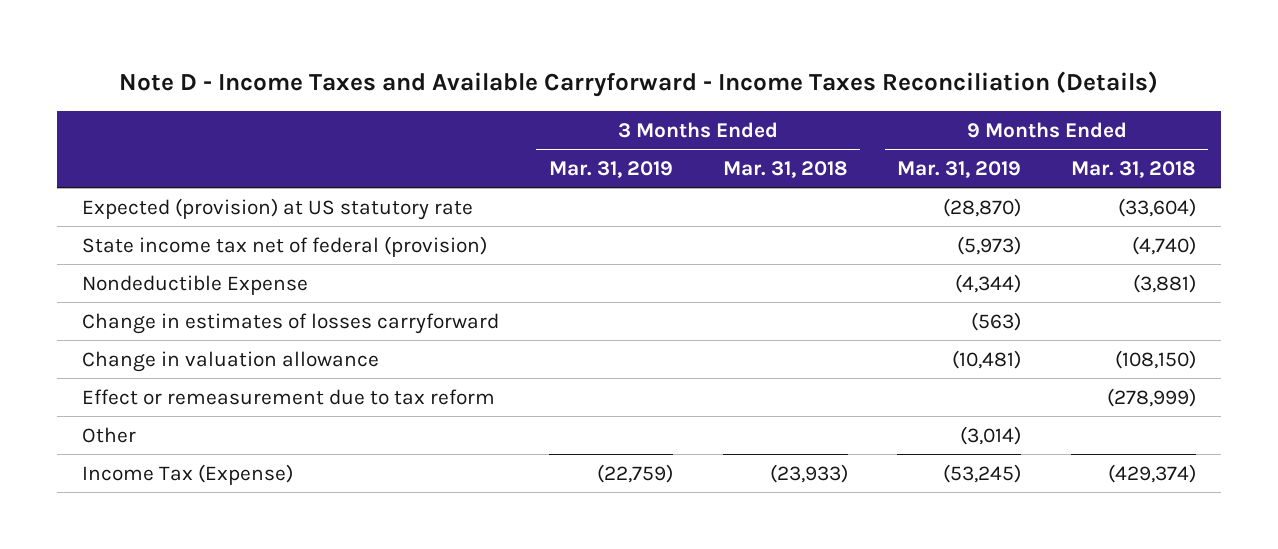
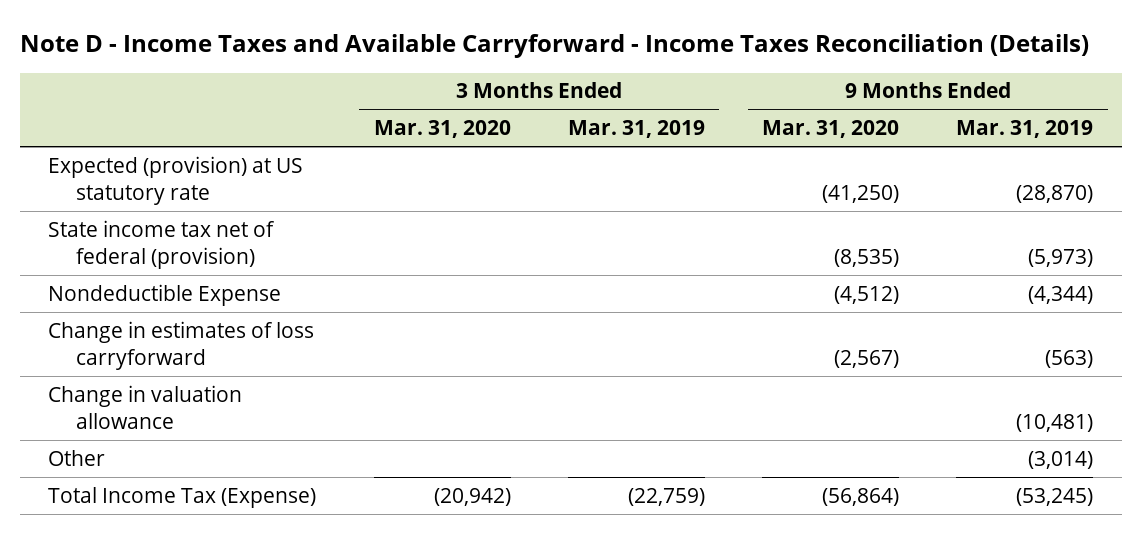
- | 3 Months Ended Mar. 31, 2019 | 3 Months Ended Mar. 31, 2018 | 9 Months Ended Mar. 31, 2019 | 9 Months Ended Mar. 31, 2018
+ | 3 Months Ended Mar. 31, 2020 | 3 Months Ended Mar. 31, 2019 | 9 Months Ended Mar. 31, 2020 | 9 Months Ended Mar. 31, 2019
- Change in estimates of losses carryforward | | | (563) |
+ Change in estimates of loss carryforward | | | (2,567) | (563)
- Effect or remeasurement due to tax reform | | | | (278,999)
- Income Tax (Expense) | (22,759) | (23,933) | (53,245) | (429,374)
+ Total Income Tax (Expense) | (20,942) | (22,759) | (56,864) | (53,245)

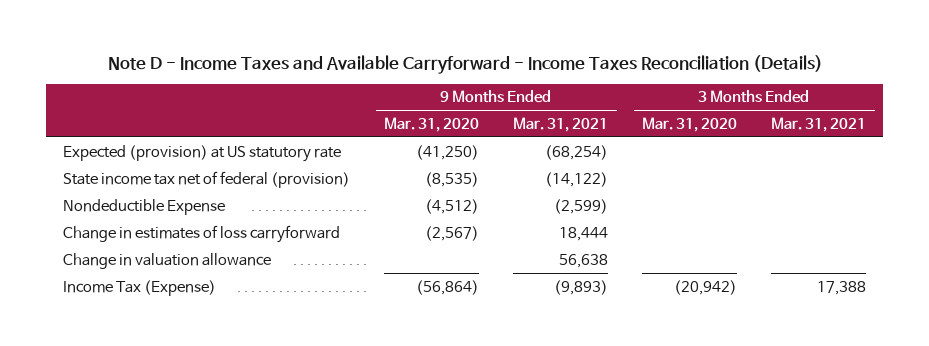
- | 3 Months Ended Mar. 31, 2020 | 3 Months Ended Mar. 31, 2019 | 9 Months Ended Mar. 31, 2020 | 9 Months Ended Mar. 31, 2019
+ | 9 Months Ended Mar. 31, 2020 | 9 Months Ended Mar. 31, 2021 | 3 Months Ended Mar. 31, 2020 | 3 Months Ended Mar. 31, 2021
- Other | | | | (3,014)
- Total Income Tax (Expense) | (20,942) | (22,759) | (56,864) | (53,245)
+ Income Tax (Expense) | (56,864) | (9,893) | (20,942) | 17,388

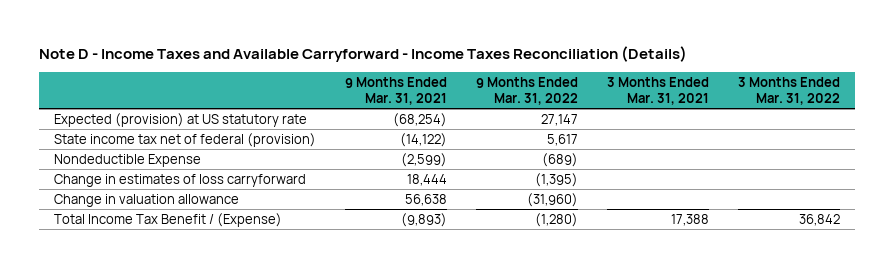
- | 9 Months Ended Mar. 31, 2020 | 9 Months Ended Mar. 31, 2021 | 3 Months Ended Mar. 31, 2020 | 3 Months Ended Mar. 31, 2021
+ | 9 Months Ended Mar. 31, 2021 | 9 Months Ended Mar. 31, 2022 | 3 Months Ended Mar. 31, 2021 | 3 Months Ended Mar. 31, 2022
- Income Tax (Expense) | (56,864) | (9,893) | (20,942) | 17,388
+ Total Income Tax Benefit / (Expense) | (9,893) | (1,280) | 17,388 | 36,842

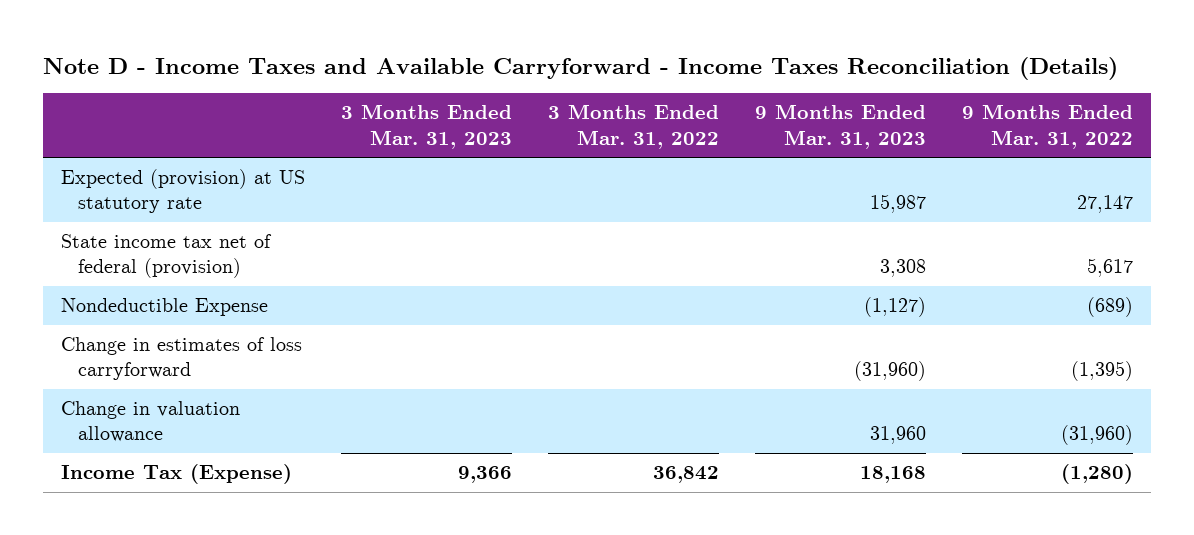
- | 9 Months Ended Mar. 31, 2021 | 9 Months Ended Mar. 31, 2022 | 3 Months Ended Mar. 31, 2021 | 3 Months Ended Mar. 31, 2022
+ | 3 Months Ended Mar. 31, 2023 | 3 Months Ended Mar. 31, 2022 | 9 Months Ended Mar. 31, 2023 | 9 Months Ended Mar. 31, 2022
- Total Income Tax Benefit / (Expense) | (9,893) | (1,280) | 17,388 | 36,842
+ Income Tax (Expense) | 9,366 | 36,842 | 18,168 | (1,280)

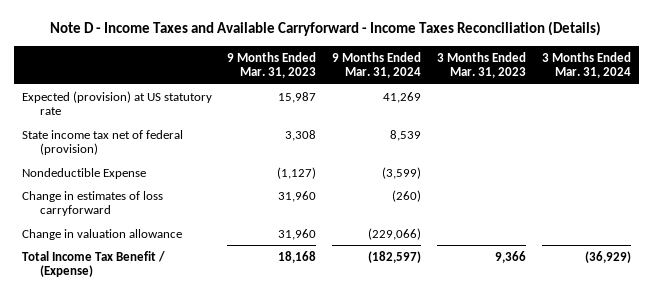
- | 3 Months Ended Mar. 31, 2023 | 3 Months Ended Mar. 31, 2022 | 9 Months Ended Mar. 31, 2023 | 9 Months Ended Mar. 31, 2022
+ | 9 Months Ended Mar. 31, 2023 | 9 Months Ended Mar. 31, 2024 | 3 Months Ended Mar. 31, 2023 | 3 Months Ended Mar. 31, 2024
- Change in estimates of loss carryforward | | | (31,960) | (1,395)
+ Change in estimates of loss carryforward | 31,960 | (260) | |
- Income Tax (Expense) | 9,366 | 36,842 | 18,168 | (1,280)
+ Total Income Tax Benefit / (Expense) | 18,168 | (182,597) | 9,366 | (36,929)

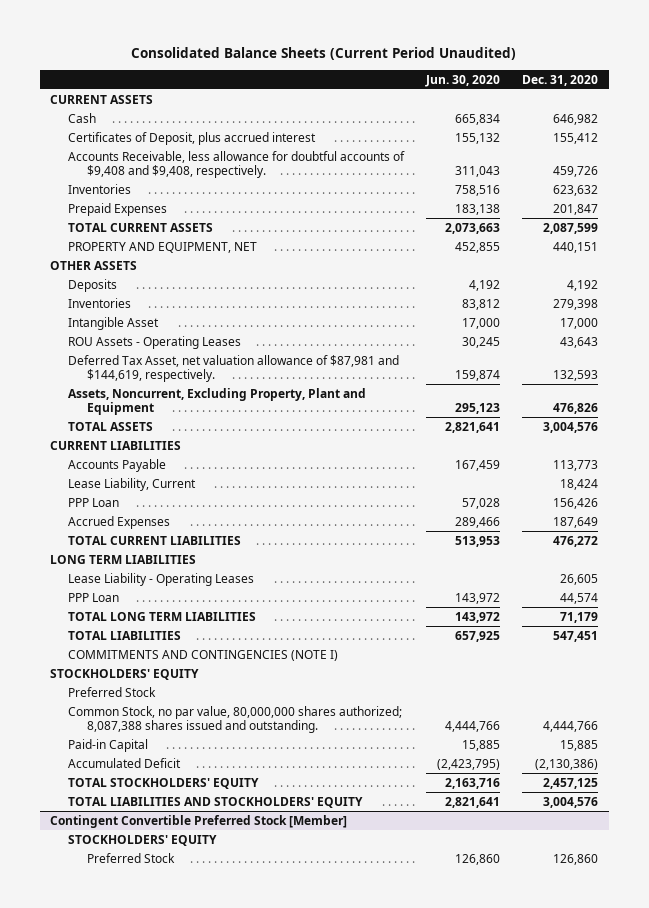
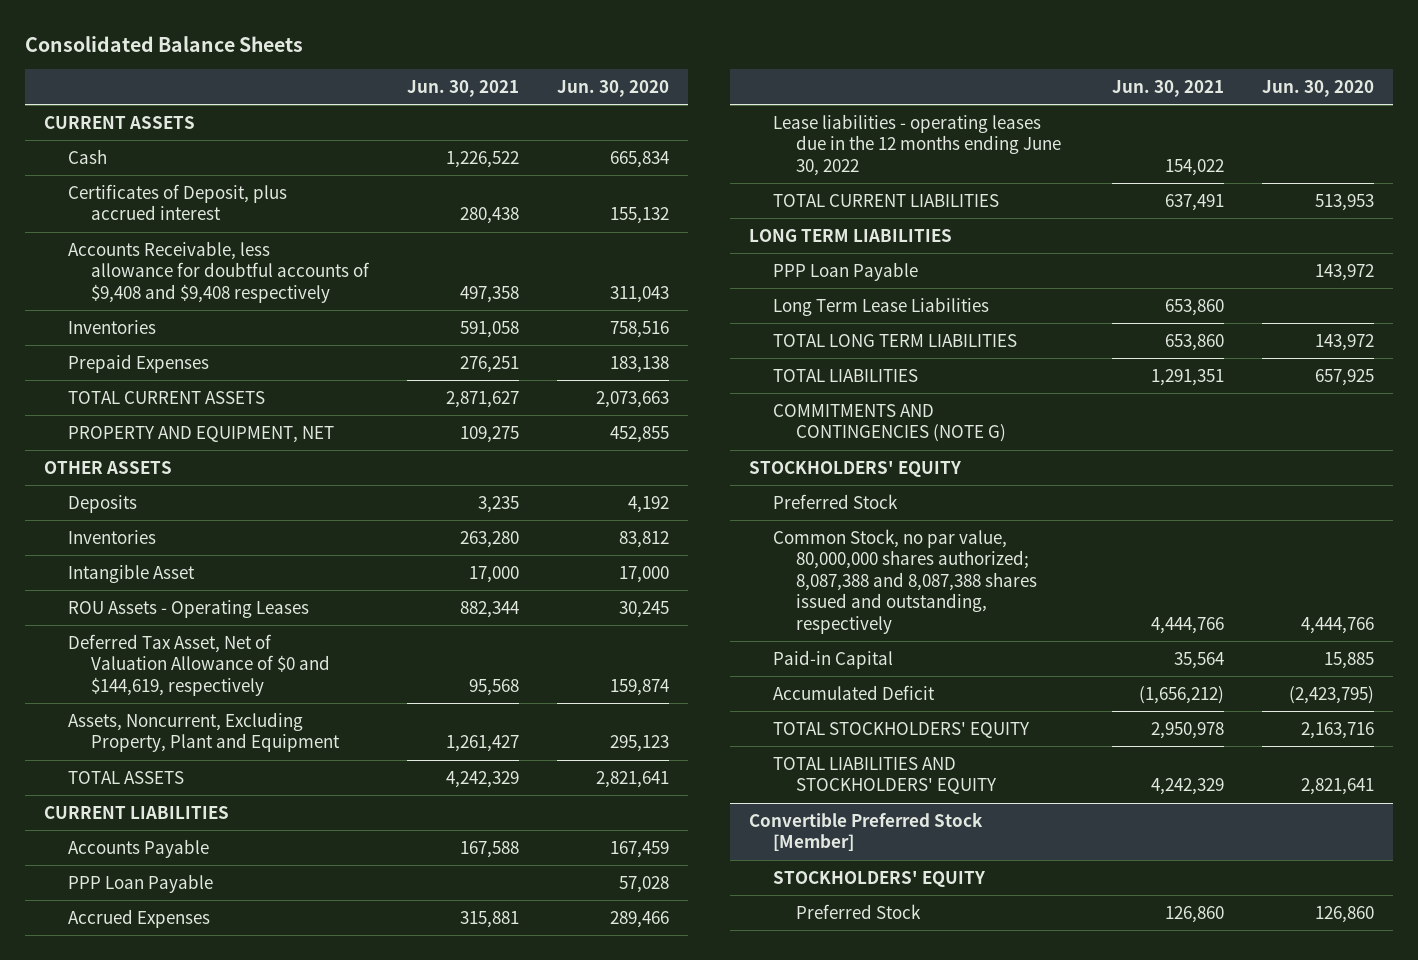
- Consolidated Balance Sheets (Current Period Unaudited)
+ Consolidated Balance Sheets
- | Jun. 30, 2020 | Dec. 31, 2020
+ | Jun. 30, 2021 | Jun. 30, 2020
- Accounts Receivable, less allowance for doubtful accounts of $9,408 and $9,408, respectively. | 311,043 | 459,726
+ Accounts Receivable, less allowance for doubtful accounts of $9,408 and $9,408 respectively | 497,358 | 311,043
- Deferred Tax Asset, net valuation allowance of $87,981 and $144,619, respectively. | 159,874 | 132,593
+ Deferred Tax Asset, Net of Valuation Allowance of $0 and $144,619, respectively | 95,568 | 159,874
- Lease Liability, Current | | 18,424
- PPP Loan | 57,028 | 156,426
+ PPP Loan Payable | | 57,028
+ Lease liabilities - operating leases due in the 12 months ending June 30, 2022 | 154,022 |
- Lease Liability - Operating Leases | | 26,605
- PPP Loan | 143,972 | 44,574
+ PPP Loan Payable | | 143,972
+ Long Term Lease Liabilities | 653,860 |
- COMMITMENTS AND CONTINGENCIES (NOTE I)
+ COMMITMENTS AND CONTINGENCIES (NOTE G)
- Common Stock, no par value, 80,000,000 shares authorized; 8,087,388 shares issued and outstanding. | 4,444,766 | 4,444,766
+ Common Stock, no par value, 80,000,000 shares authorized; 8,087,388 and 8,087,388 shares issued and outstanding, respectively | 4,444,766 | 4,444,766
- Contingent Convertible Preferred Stock [Member]
+ Convertible Preferred Stock [Member]

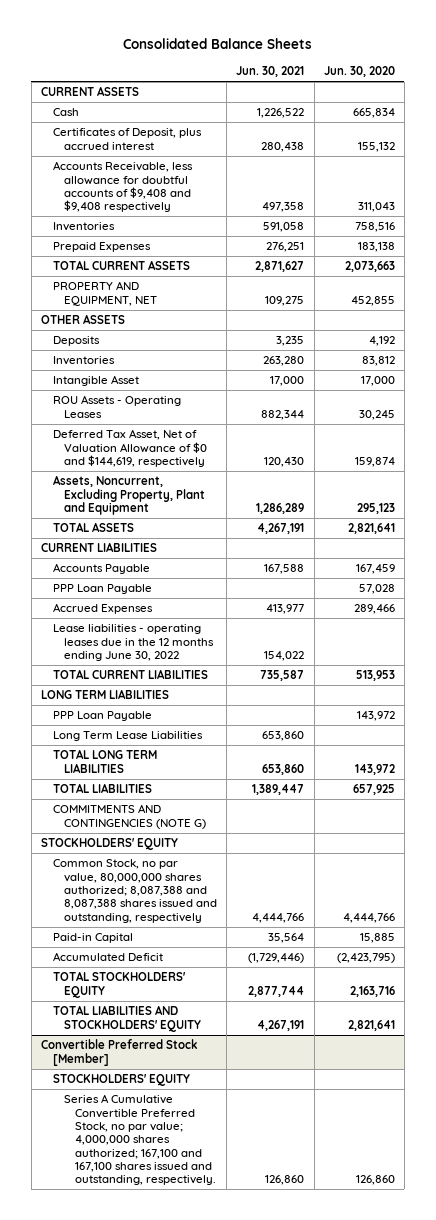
- Deferred Tax Asset, Net of Valuation Allowance of $0 and $144,619, respectively | 95,568 | 159,874
- Assets, Noncurrent, Excluding Property, Plant and Equipment | 1,261,427 | 295,123
- TOTAL ASSETS | 4,242,329 | 2,821,641
+ Deferred Tax Asset, Net of Valuation Allowance of $0 and $144,619, respectively | 120,430 | 159,874
+ Assets, Noncurrent, Excluding Property, Plant and Equipment | 1,286,289 | 295,123
+ TOTAL ASSETS | 4,267,191 | 2,821,641
- Accrued Expenses | 315,881 | 289,466
+ Accrued Expenses | 413,977 | 289,466
- TOTAL CURRENT LIABILITIES | 637,491 | 513,953
+ TOTAL CURRENT LIABILITIES | 735,587 | 513,953
- TOTAL LIABILITIES | 1,291,351 | 657,925
+ TOTAL LIABILITIES | 1,389,447 | 657,925
- Preferred Stock
- Accumulated Deficit | (1,656,212) | (2,423,795)
- TOTAL STOCKHOLDERS' EQUITY | 2,950,978 | 2,163,716
- TOTAL LIABILITIES AND STOCKHOLDERS' EQUITY | 4,242,329 | 2,821,641
+ Accumulated Deficit | (1,729,446) | (2,423,795)
+ TOTAL STOCKHOLDERS' EQUITY | 2,877,744 | 2,163,716
+ TOTAL LIABILITIES AND STOCKHOLDERS' EQUITY | 4,267,191 | 2,821,641
@ Convertible Preferred Stock [Member]
- Preferred Stock | 126,860 | 126,860
+ Series A Cumulative Convertible Preferred Stock, no par value; 4,000,000 shares authorized; 167,100 and 167,100 shares issued and outstanding, respectively. | 126,860 | 126,860

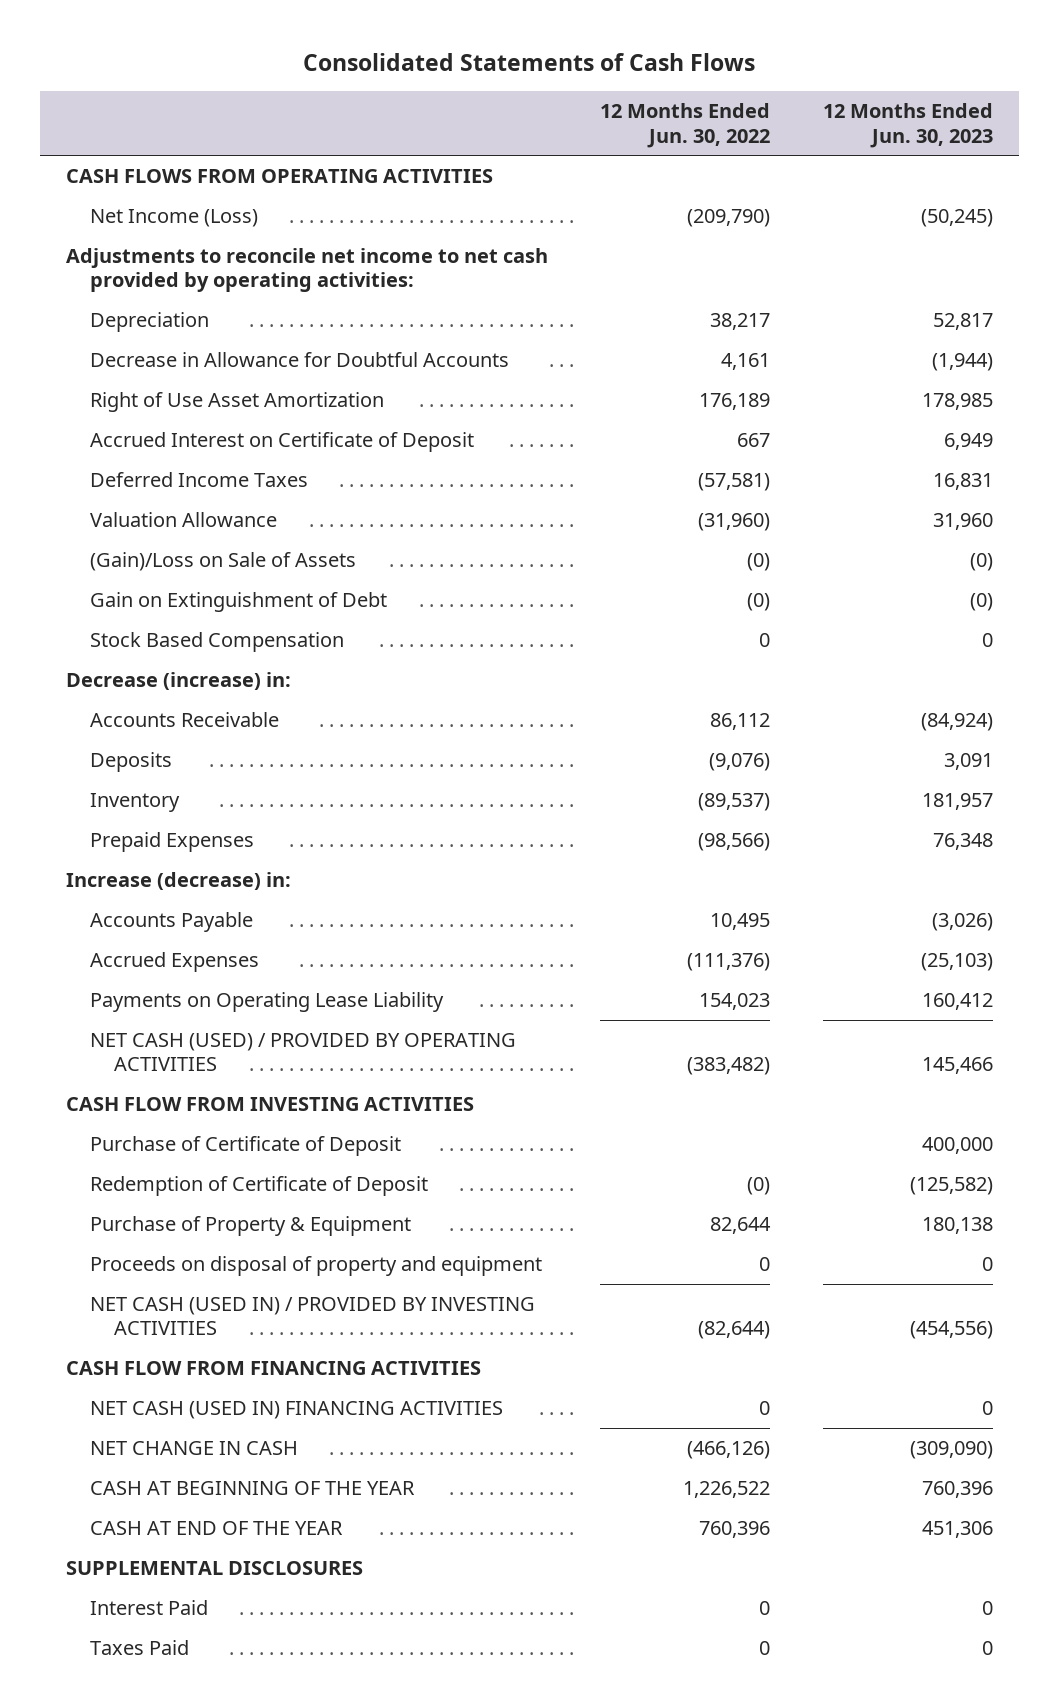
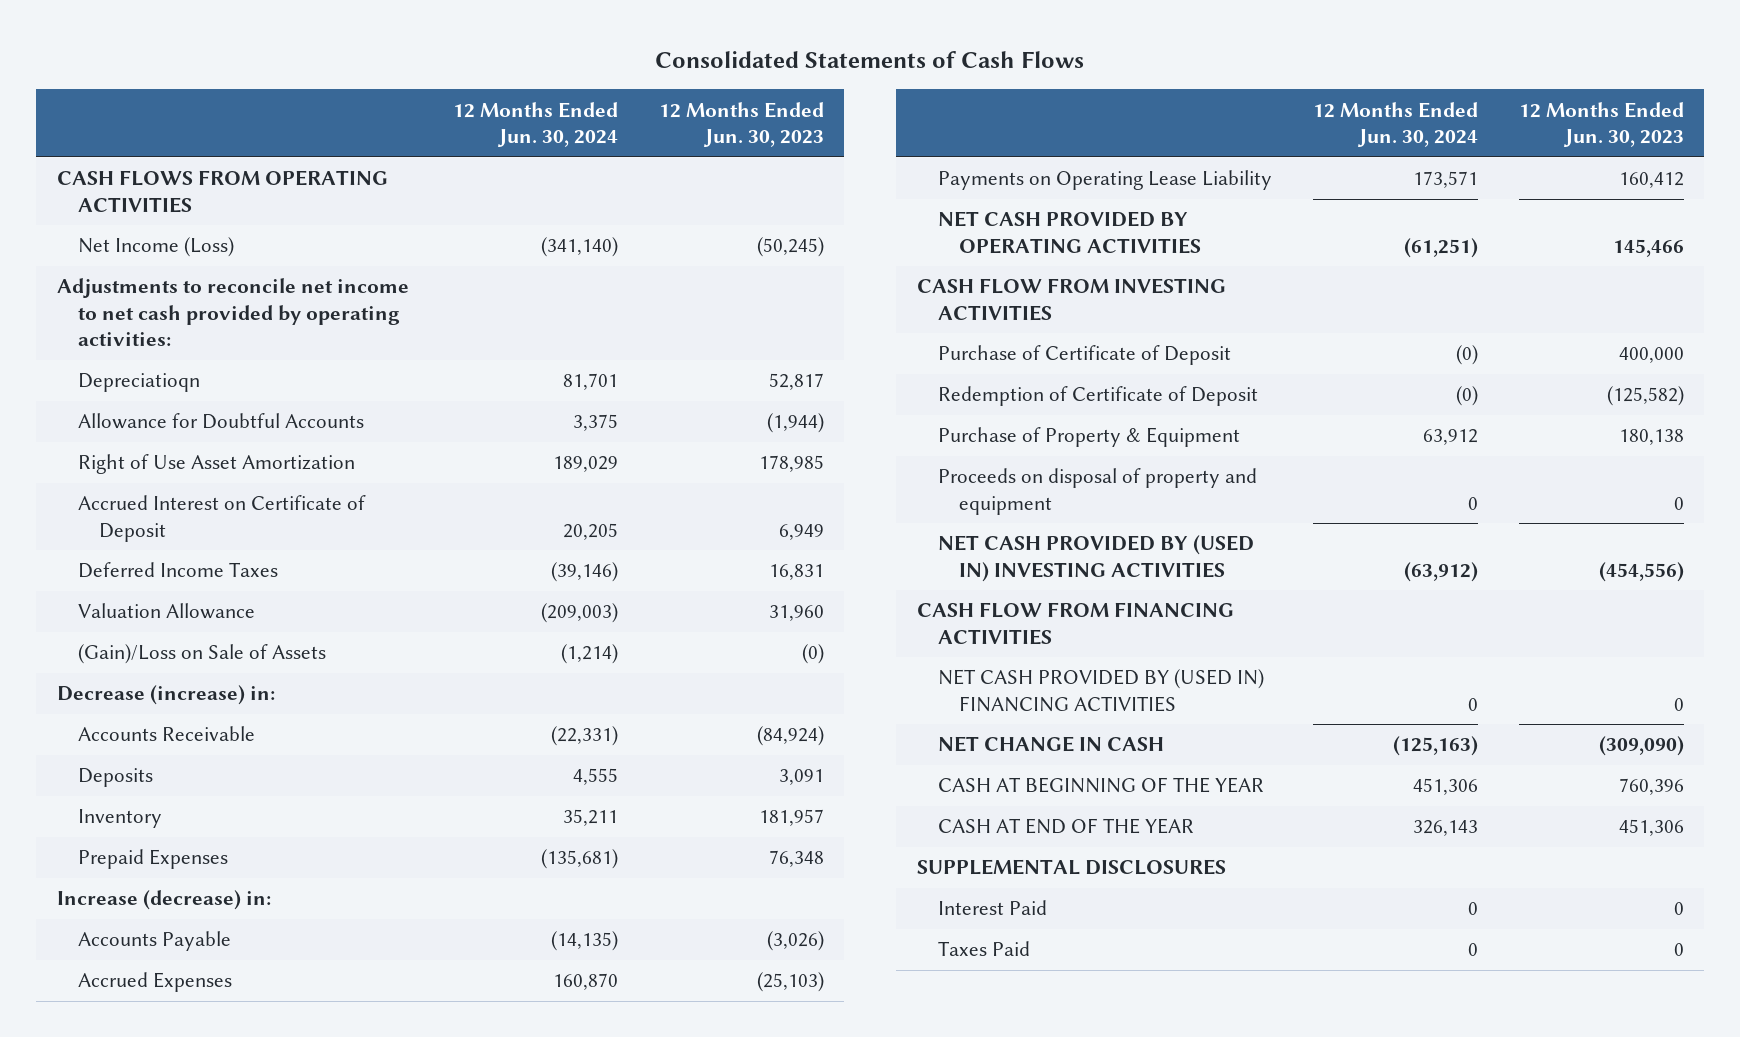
- | 12 Months Ended Jun. 30, 2022 | 12 Months Ended Jun. 30, 2023
+ | 12 Months Ended Jun. 30, 2024 | 12 Months Ended Jun. 30, 2023
- Depreciation | 38,217 | 52,817
- Decrease in Allowance for Doubtful Accounts | 4,161 | (1,944)
+ Depreciatioqn | 81,701 | 52,817
+ Allowance for Doubtful Accounts | 3,375 | (1,944)
- Gain on Extinguishment of Debt | (0) | (0)
- Stock Based Compensation | 0 | 0
- NET CASH (USED) / PROVIDED BY OPERATING ACTIVITIES | (383,482) | 145,466
+ NET CASH PROVIDED BY OPERATING ACTIVITIES | (61,251) | 145,466
- NET CASH (USED IN) / PROVIDED BY INVESTING ACTIVITIES | (82,644) | (454,556)
+ NET CASH PROVIDED BY (USED IN) INVESTING ACTIVITIES | (63,912) | (454,556)
- NET CASH (USED IN) FINANCING ACTIVITIES | 0 | 0
+ NET CASH PROVIDED BY (USED IN) FINANCING ACTIVITIES | 0 | 0

